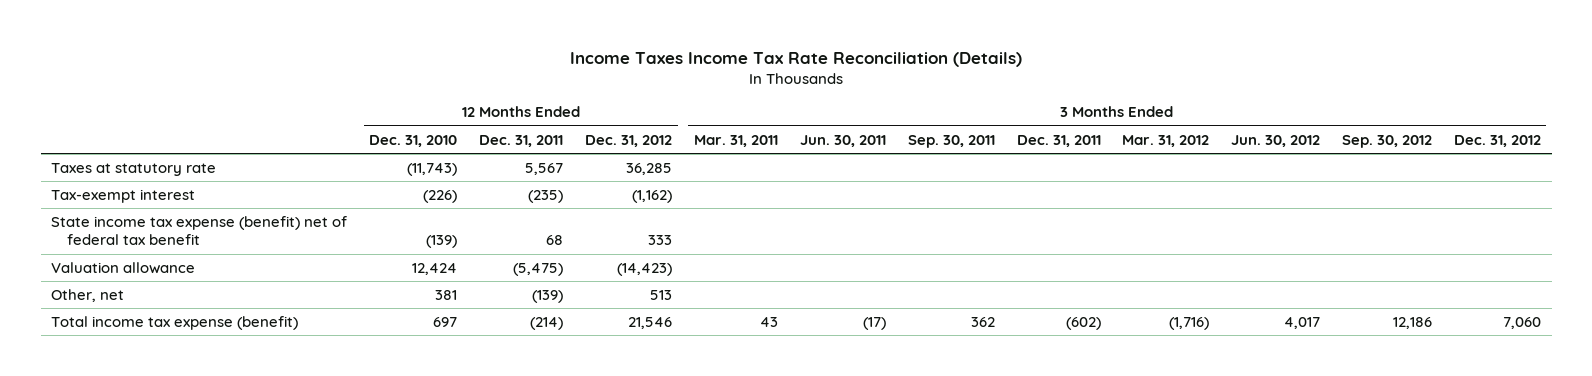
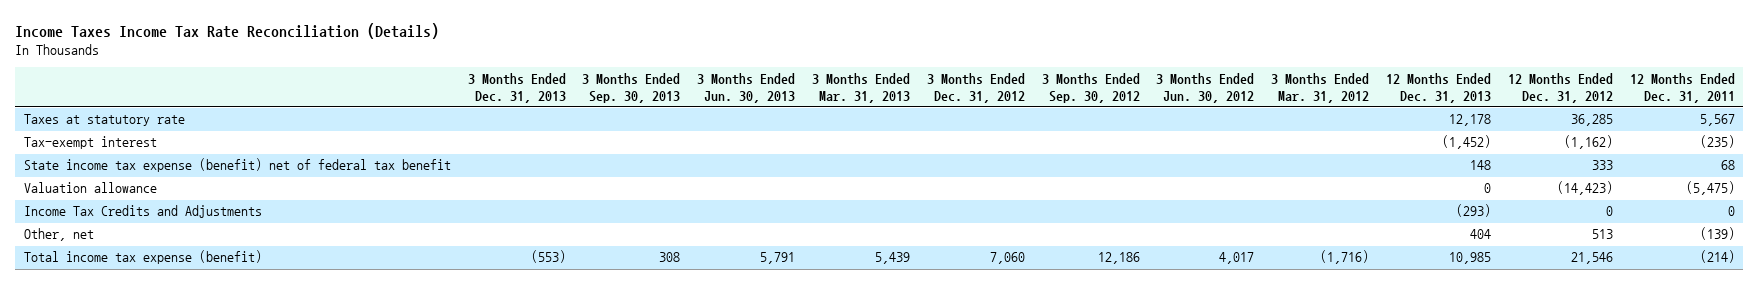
- | 12 Months Ended Dec. 31, 2010 | 12 Months Ended Dec. 31, 2011 | 12 Months Ended Dec. 31, 2012 | 3 Months Ended Mar. 31, 2011 | 3 Months Ended Jun. 30, 2011 | 3 Months Ended Sep. 30, 2011 | 3 Months Ended Dec. 31, 2011 | 3 Months Ended Mar. 31, 2012 | 3 Months Ended Jun. 30, 2012 | 3 Months Ended Sep. 30, 2012 | 3 Months Ended Dec. 31, 2012
+ | 3 Months Ended Dec. 31, 2013 | 3 Months Ended Sep. 30, 2013 | 3 Months Ended Jun. 30, 2013 | 3 Months Ended Mar. 31, 2013 | 3 Months Ended Dec. 31, 2012 | 3 Months Ended Sep. 30, 2012 | 3 Months Ended Jun. 30, 2012 | 3 Months Ended Mar. 31, 2012 | 12 Months Ended Dec. 31, 2013 | 12 Months Ended Dec. 31, 2012 | 12 Months Ended Dec. 31, 2011
+ Income Tax Credits and Adjustments | | | | | | | | | (293) | 0 | 0

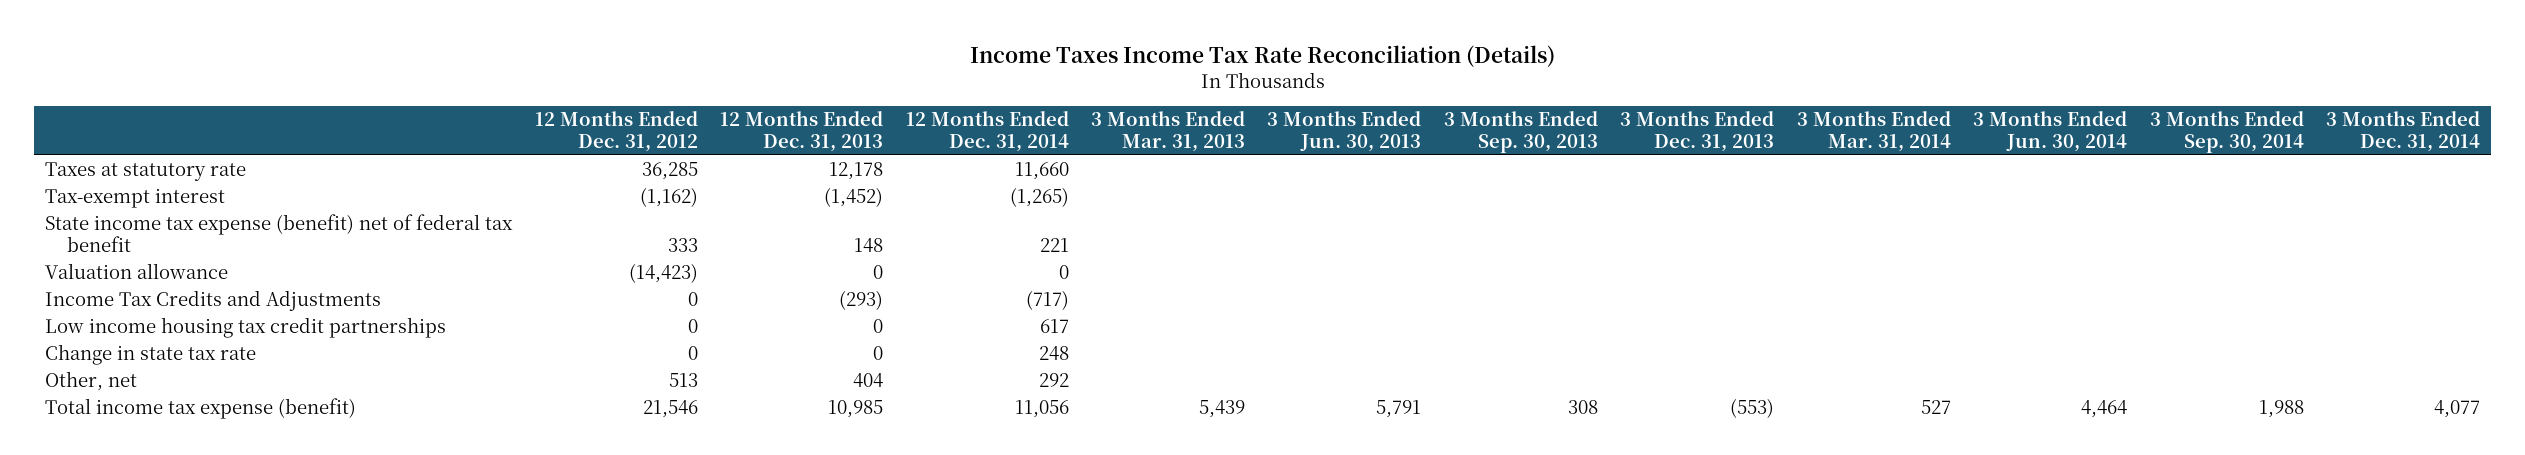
- | 3 Months Ended Dec. 31, 2013 | 3 Months Ended Sep. 30, 2013 | 3 Months Ended Jun. 30, 2013 | 3 Months Ended Mar. 31, 2013 | 3 Months Ended Dec. 31, 2012 | 3 Months Ended Sep. 30, 2012 | 3 Months Ended Jun. 30, 2012 | 3 Months Ended Mar. 31, 2012 | 12 Months Ended Dec. 31, 2013 | 12 Months Ended Dec. 31, 2012 | 12 Months Ended Dec. 31, 2011
+ | 12 Months Ended Dec. 31, 2012 | 12 Months Ended Dec. 31, 2013 | 12 Months Ended Dec. 31, 2014 | 3 Months Ended Mar. 31, 2013 | 3 Months Ended Jun. 30, 2013 | 3 Months Ended Sep. 30, 2013 | 3 Months Ended Dec. 31, 2013 | 3 Months Ended Mar. 31, 2014 | 3 Months Ended Jun. 30, 2014 | 3 Months Ended Sep. 30, 2014 | 3 Months Ended Dec. 31, 2014
+ Low income housing tax credit partnerships | 0 | 0 | 617 | | | | | | | |
+ Change in state tax rate | 0 | 0 | 248 | | | | | | | |

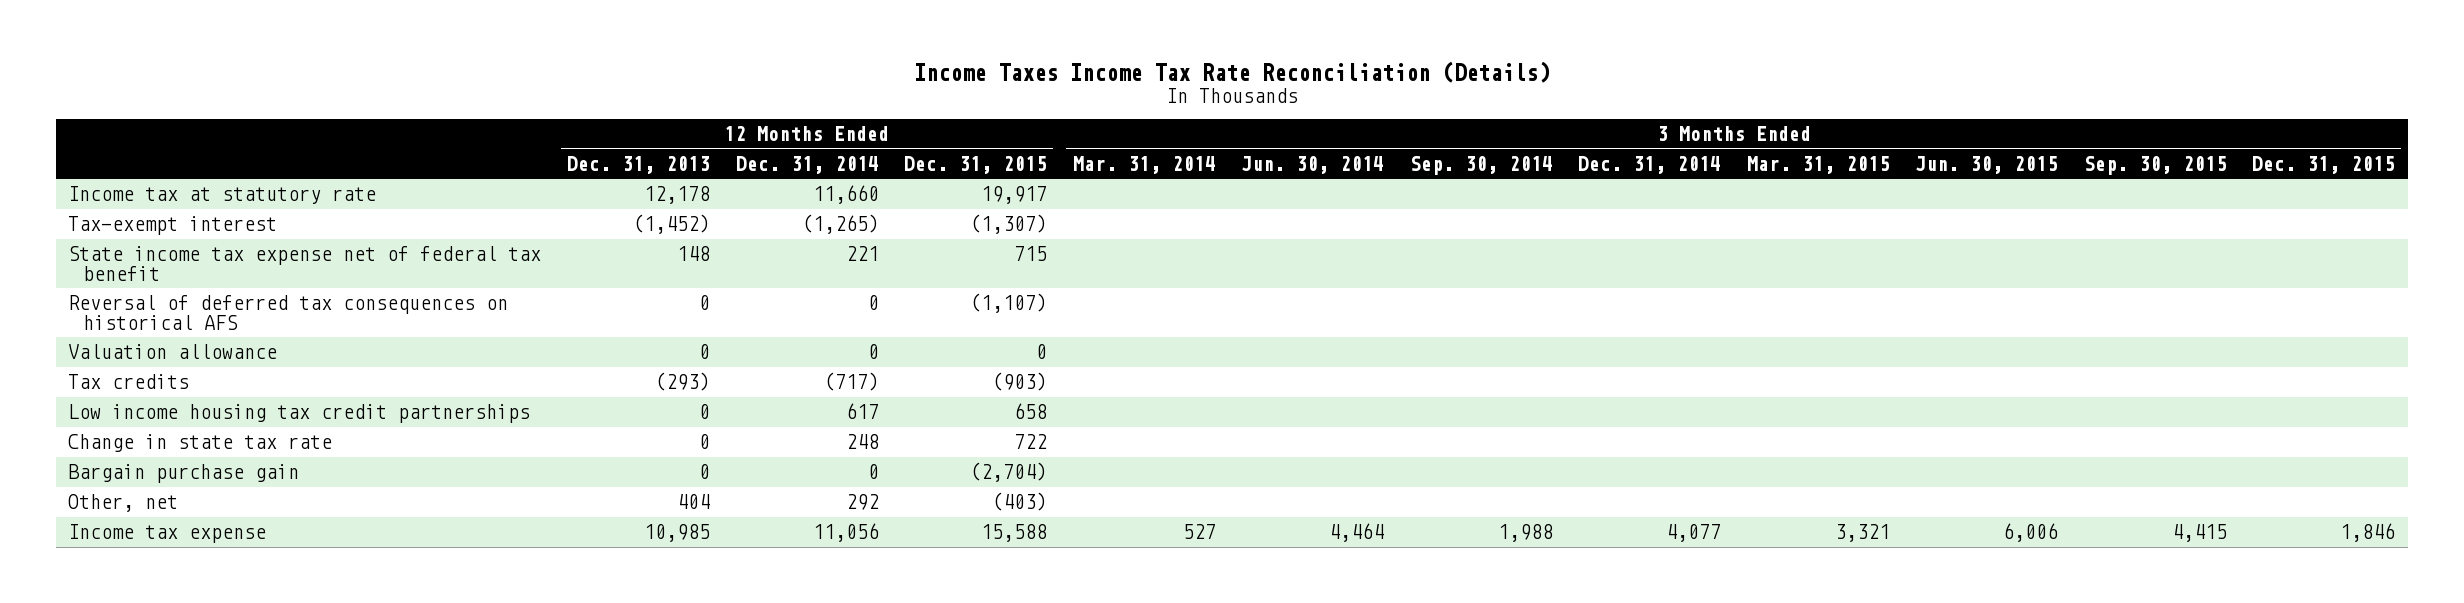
- | 12 Months Ended Dec. 31, 2012 | 12 Months Ended Dec. 31, 2013 | 12 Months Ended Dec. 31, 2014 | 3 Months Ended Mar. 31, 2013 | 3 Months Ended Jun. 30, 2013 | 3 Months Ended Sep. 30, 2013 | 3 Months Ended Dec. 31, 2013 | 3 Months Ended Mar. 31, 2014 | 3 Months Ended Jun. 30, 2014 | 3 Months Ended Sep. 30, 2014 | 3 Months Ended Dec. 31, 2014
+ | 12 Months Ended Dec. 31, 2013 | 12 Months Ended Dec. 31, 2014 | 12 Months Ended Dec. 31, 2015 | 3 Months Ended Mar. 31, 2014 | 3 Months Ended Jun. 30, 2014 | 3 Months Ended Sep. 30, 2014 | 3 Months Ended Dec. 31, 2014 | 3 Months Ended Mar. 31, 2015 | 3 Months Ended Jun. 30, 2015 | 3 Months Ended Sep. 30, 2015 | 3 Months Ended Dec. 31, 2015
- Taxes at statutory rate | 36,285 | 12,178 | 11,660 | | | | | | | |
+ Income tax at statutory rate | 12,178 | 11,660 | 19,917 | | | | | | | |
- State income tax expense (benefit) net of federal tax benefit | 333 | 148 | 221 | | | | | | | |
+ State income tax expense net of federal tax benefit | 148 | 221 | 715 | | | | | | | |
+ Reversal of deferred tax consequences on historical AFS | 0 | 0 | (1,107) | | | | | | | |
- Income Tax Credits and Adjustments | 0 | (293) | (717) | | | | | | | |
+ Tax credits | (293) | (717) | (903) | | | | | | | |
+ Bargain purchase gain | 0 | 0 | (2,704) | | | | | | | |
- Total income tax expense (benefit) | 21,546 | 10,985 | 11,056 | 5,439 | 5,791 | 308 | (553) | 527 | 4,464 | 1,988 | 4,077
+ Income tax expense | 10,985 | 11,056 | 15,588 | 527 | 4,464 | 1,988 | 4,077 | 3,321 | 6,006 | 4,415 | 1,846

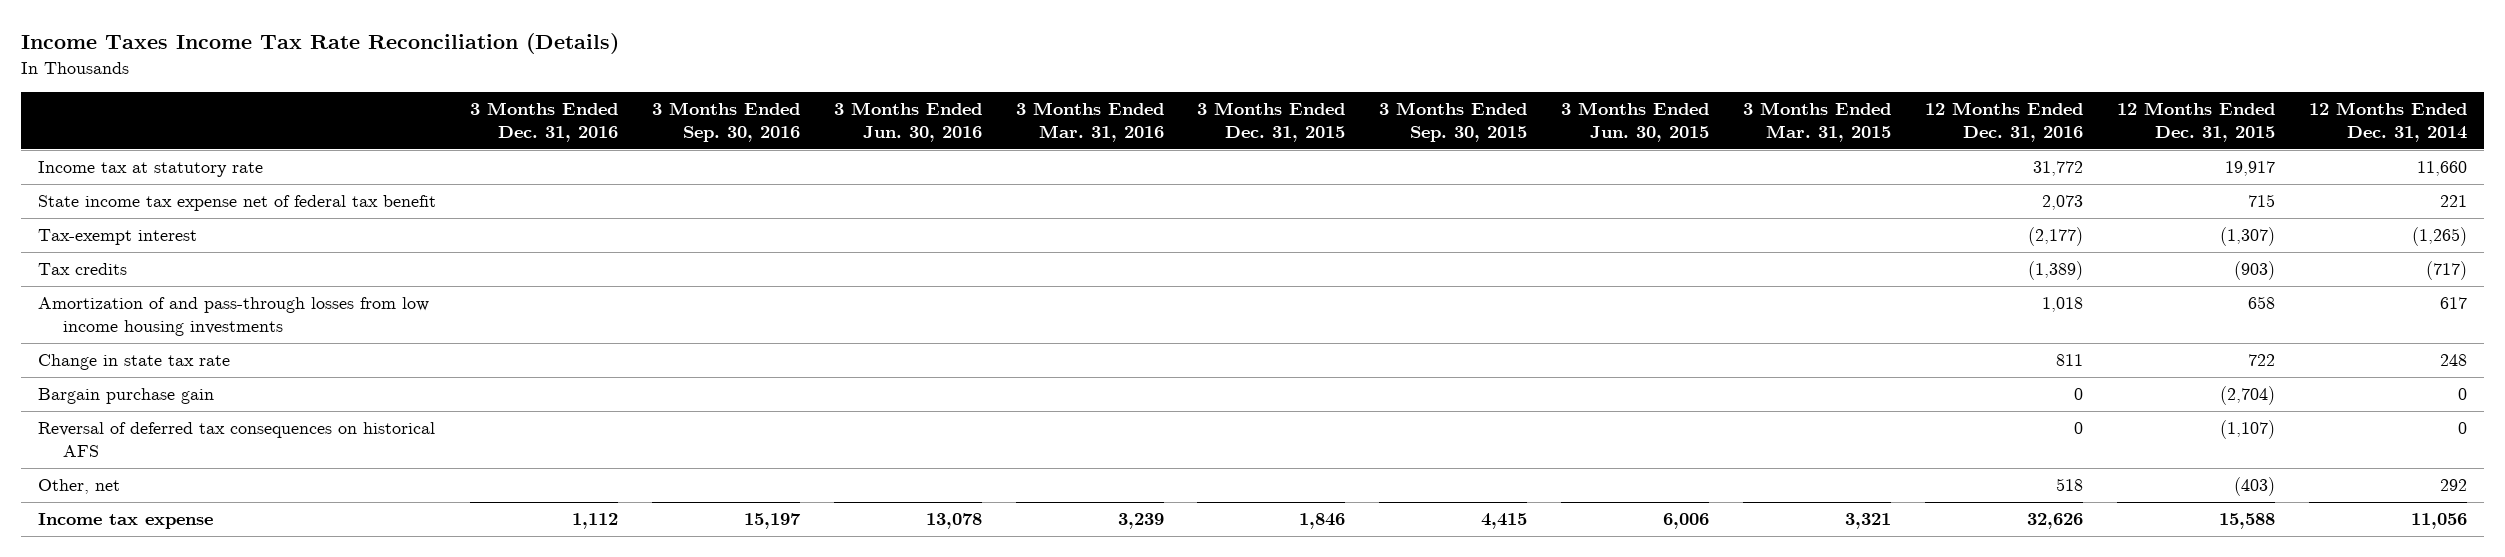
- | 12 Months Ended Dec. 31, 2013 | 12 Months Ended Dec. 31, 2014 | 12 Months Ended Dec. 31, 2015 | 3 Months Ended Mar. 31, 2014 | 3 Months Ended Jun. 30, 2014 | 3 Months Ended Sep. 30, 2014 | 3 Months Ended Dec. 31, 2014 | 3 Months Ended Mar. 31, 2015 | 3 Months Ended Jun. 30, 2015 | 3 Months Ended Sep. 30, 2015 | 3 Months Ended Dec. 31, 2015
+ | 3 Months Ended Dec. 31, 2016 | 3 Months Ended Sep. 30, 2016 | 3 Months Ended Jun. 30, 2016 | 3 Months Ended Mar. 31, 2016 | 3 Months Ended Dec. 31, 2015 | 3 Months Ended Sep. 30, 2015 | 3 Months Ended Jun. 30, 2015 | 3 Months Ended Mar. 31, 2015 | 12 Months Ended Dec. 31, 2016 | 12 Months Ended Dec. 31, 2015 | 12 Months Ended Dec. 31, 2014
- Valuation allowance | 0 | 0 | 0 | | | | | | | |
moved down: Tax-exempt interest | | | | | | | | | (2,177) | (1,307) | (1,265)
- Low income housing tax credit partnerships | 0 | 617 | 658 | | | | | | | |
+ Amortization of and pass-through losses from low income housing investments | | | | | | | | | 1,018 | 658 | 617
moved down: Reversal of deferred tax consequences on historical AFS | | | | | | | | | 0 | (1,107) | 0

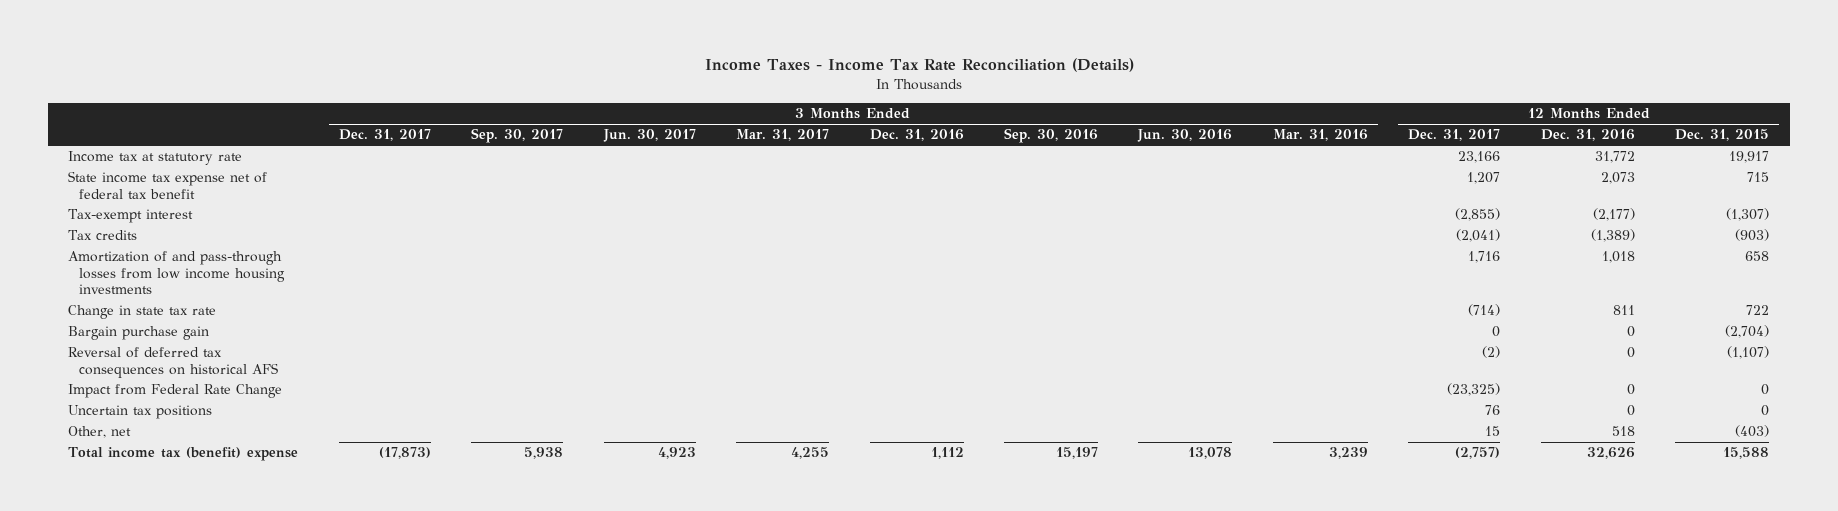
- Income Taxes Income Tax Rate Reconciliation (Details)
+ Income Taxes - Income Tax Rate Reconciliation (Details)
- | 3 Months Ended Dec. 31, 2016 | 3 Months Ended Sep. 30, 2016 | 3 Months Ended Jun. 30, 2016 | 3 Months Ended Mar. 31, 2016 | 3 Months Ended Dec. 31, 2015 | 3 Months Ended Sep. 30, 2015 | 3 Months Ended Jun. 30, 2015 | 3 Months Ended Mar. 31, 2015 | 12 Months Ended Dec. 31, 2016 | 12 Months Ended Dec. 31, 2015 | 12 Months Ended Dec. 31, 2014
+ | 3 Months Ended Dec. 31, 2017 | 3 Months Ended Sep. 30, 2017 | 3 Months Ended Jun. 30, 2017 | 3 Months Ended Mar. 31, 2017 | 3 Months Ended Dec. 31, 2016 | 3 Months Ended Sep. 30, 2016 | 3 Months Ended Jun. 30, 2016 | 3 Months Ended Mar. 31, 2016 | 12 Months Ended Dec. 31, 2017 | 12 Months Ended Dec. 31, 2016 | 12 Months Ended Dec. 31, 2015
+ Impact from Federal Rate Change | | | | | | | | | (23,325) | 0 | 0
+ Uncertain tax positions | | | | | | | | | 76 | 0 | 0
- Income tax expense | 1,112 | 15,197 | 13,078 | 3,239 | 1,846 | 4,415 | 6,006 | 3,321 | 32,626 | 15,588 | 11,056
+ Total income tax (benefit) expense | (17,873) | 5,938 | 4,923 | 4,255 | 1,112 | 15,197 | 13,078 | 3,239 | (2,757) | 32,626 | 15,588

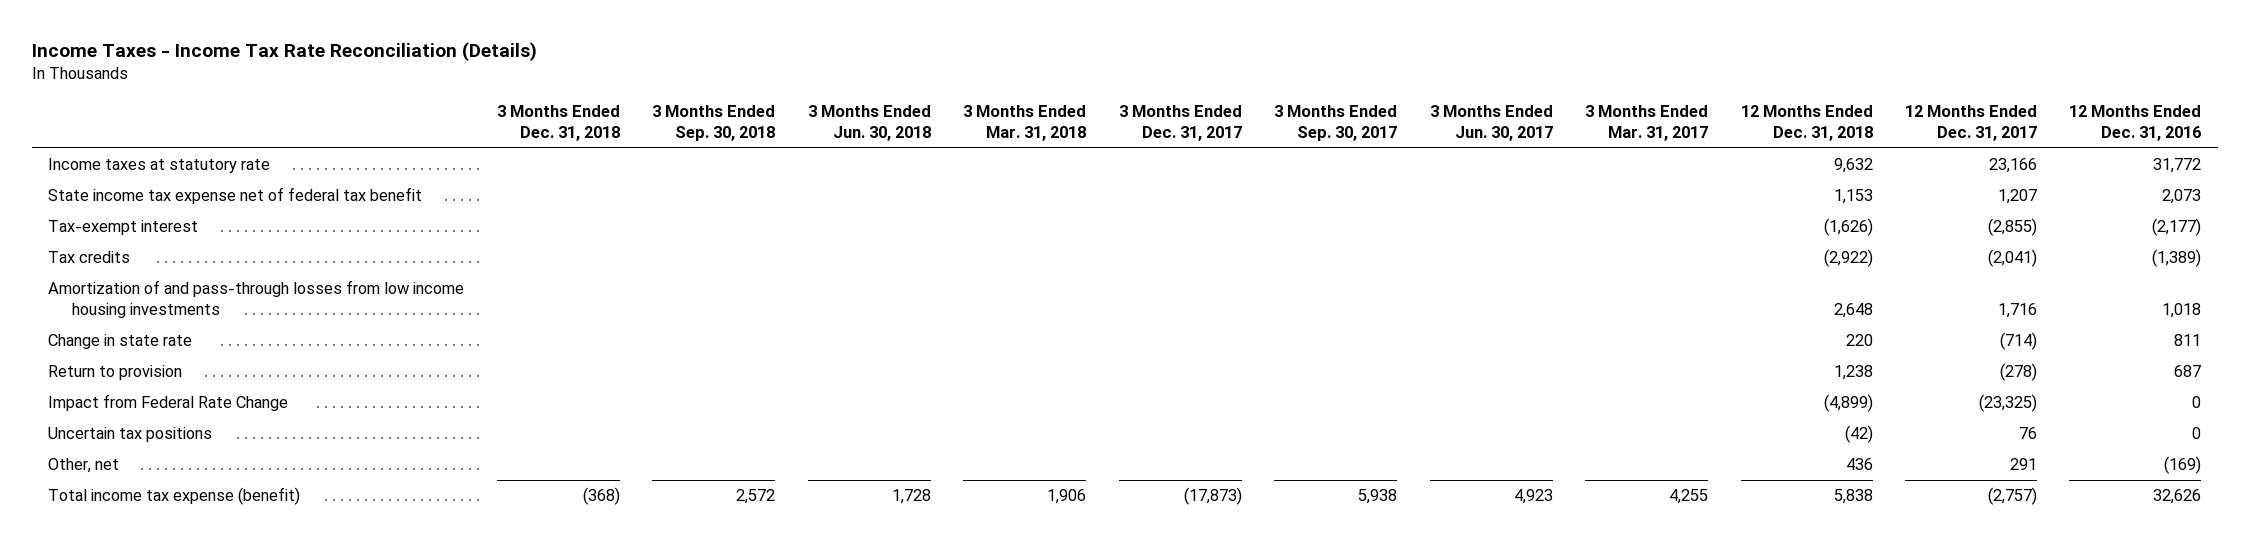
- | 3 Months Ended Dec. 31, 2017 | 3 Months Ended Sep. 30, 2017 | 3 Months Ended Jun. 30, 2017 | 3 Months Ended Mar. 31, 2017 | 3 Months Ended Dec. 31, 2016 | 3 Months Ended Sep. 30, 2016 | 3 Months Ended Jun. 30, 2016 | 3 Months Ended Mar. 31, 2016 | 12 Months Ended Dec. 31, 2017 | 12 Months Ended Dec. 31, 2016 | 12 Months Ended Dec. 31, 2015
+ | 3 Months Ended Dec. 31, 2018 | 3 Months Ended Sep. 30, 2018 | 3 Months Ended Jun. 30, 2018 | 3 Months Ended Mar. 31, 2018 | 3 Months Ended Dec. 31, 2017 | 3 Months Ended Sep. 30, 2017 | 3 Months Ended Jun. 30, 2017 | 3 Months Ended Mar. 31, 2017 | 12 Months Ended Dec. 31, 2018 | 12 Months Ended Dec. 31, 2017 | 12 Months Ended Dec. 31, 2016
- Income tax at statutory rate | | | | | | | | | 23,166 | 31,772 | 19,917
+ Income taxes at statutory rate | | | | | | | | | 9,632 | 23,166 | 31,772
- Change in state tax rate | | | | | | | | | (714) | 811 | 722
- Bargain purchase gain | | | | | | | | | 0 | 0 | (2,704)
- Reversal of deferred tax consequences on historical AFS | | | | | | | | | (2) | 0 | (1,107)
+ Change in state rate | | | | | | | | | 220 | (714) | 811
+ Return to provision | | | | | | | | | 1,238 | (278) | 687
- Other, net | | | | | | | | | 15 | 518 | (403)
- Total income tax (benefit) expense | (17,873) | 5,938 | 4,923 | 4,255 | 1,112 | 15,197 | 13,078 | 3,239 | (2,757) | 32,626 | 15,588
+ Other, net | | | | | | | | | 436 | 291 | (169)
+ Total income tax expense (benefit) | (368) | 2,572 | 1,728 | 1,906 | (17,873) | 5,938 | 4,923 | 4,255 | 5,838 | (2,757) | 32,626

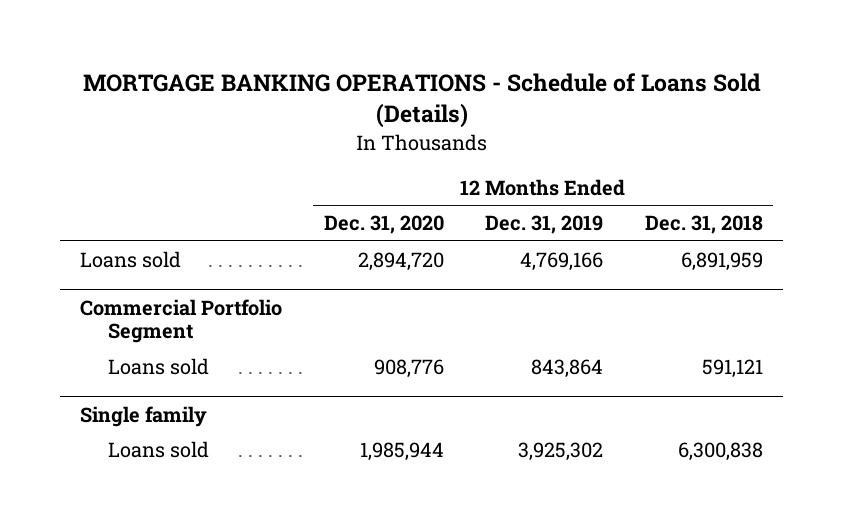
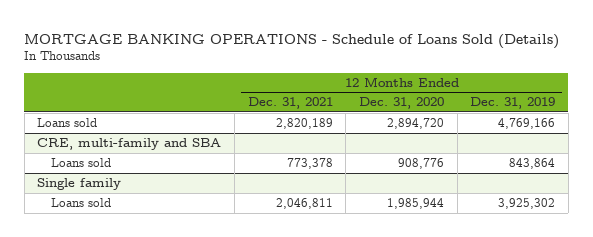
- | 12 Months Ended Dec. 31, 2020 | 12 Months Ended Dec. 31, 2019 | 12 Months Ended Dec. 31, 2018
+ | 12 Months Ended Dec. 31, 2021 | 12 Months Ended Dec. 31, 2020 | 12 Months Ended Dec. 31, 2019
- Commercial Portfolio Segment
+ CRE, multi-family and SBA

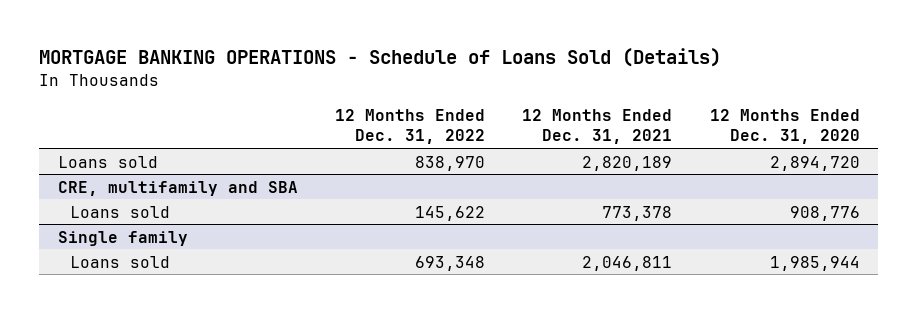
- | 12 Months Ended Dec. 31, 2021 | 12 Months Ended Dec. 31, 2020 | 12 Months Ended Dec. 31, 2019
+ | 12 Months Ended Dec. 31, 2022 | 12 Months Ended Dec. 31, 2021 | 12 Months Ended Dec. 31, 2020
- CRE, multi-family and SBA
+ CRE, multifamily and SBA

